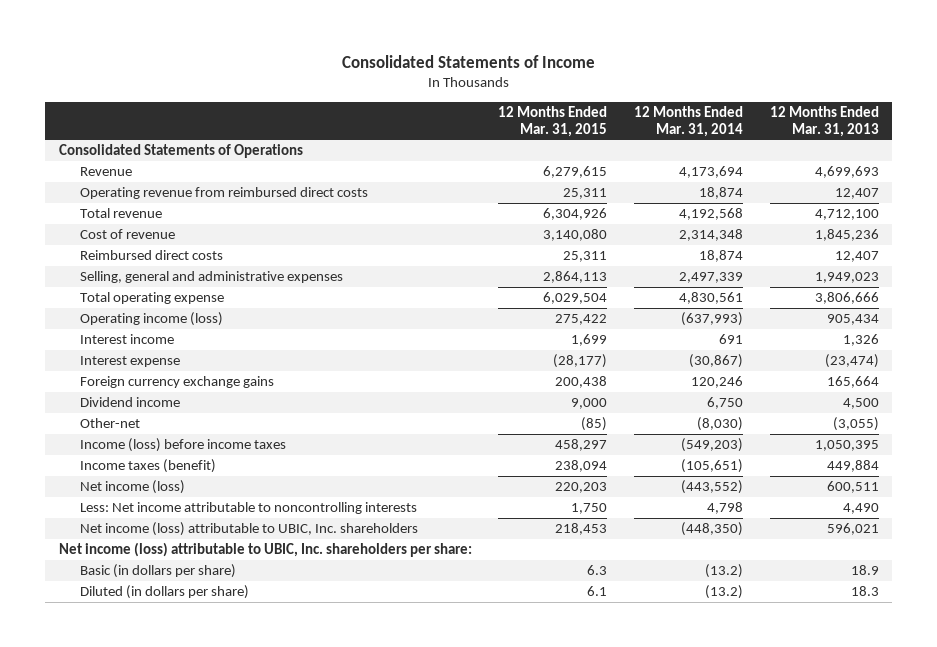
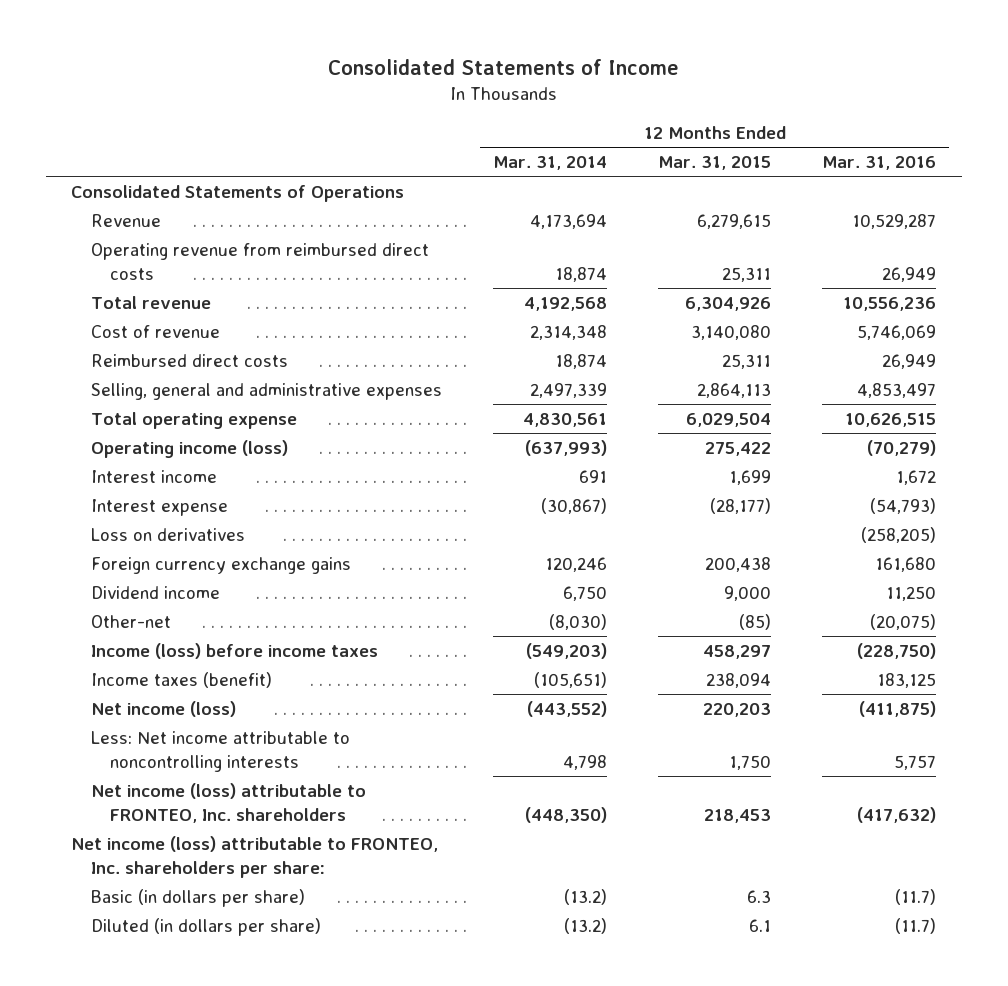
- | 12 Months Ended Mar. 31, 2015 | 12 Months Ended Mar. 31, 2014 | 12 Months Ended Mar. 31, 2013
+ | 12 Months Ended Mar. 31, 2014 | 12 Months Ended Mar. 31, 2015 | 12 Months Ended Mar. 31, 2016
+ Loss on derivatives | | | (258,205)
- Net income (loss) attributable to UBIC, Inc. shareholders | 218,453 | (448,350) | 596,021
- Net income (loss) attributable to UBIC, Inc. shareholders per share:
+ Net income (loss) attributable to FRONTEO, Inc. shareholders | (448,350) | 218,453 | (417,632)
+ Net income (loss) attributable to FRONTEO, Inc. shareholders per share:

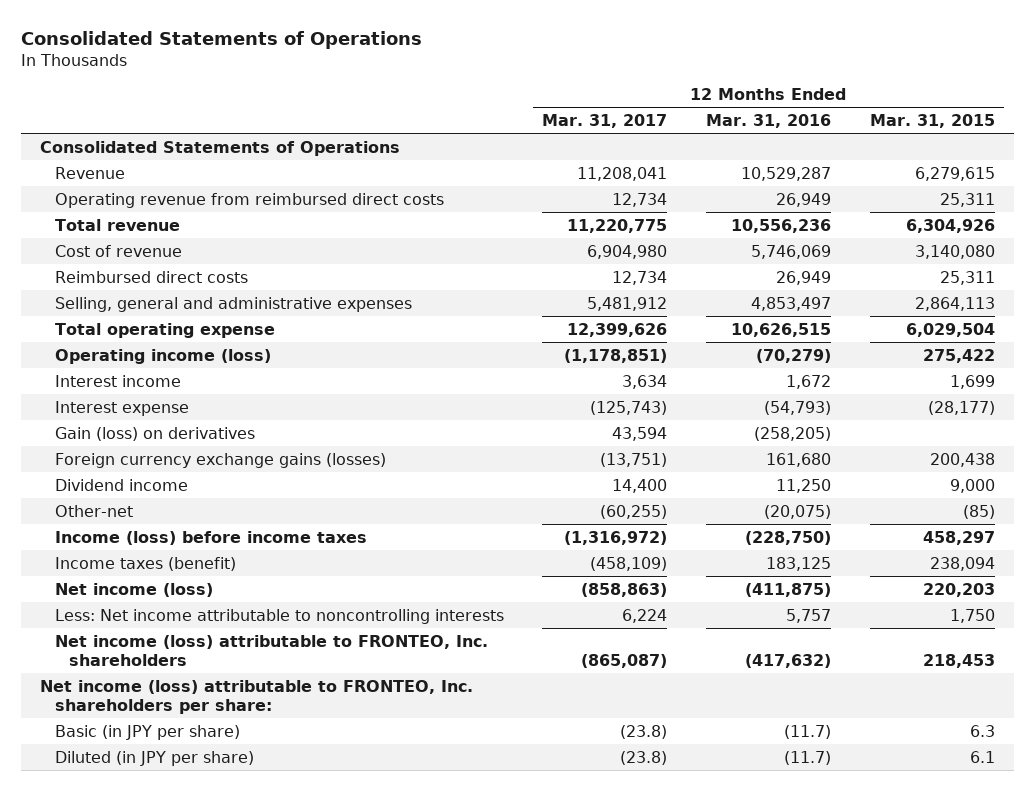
- Consolidated Statements of Income
+ Consolidated Statements of Operations
- | 12 Months Ended Mar. 31, 2014 | 12 Months Ended Mar. 31, 2015 | 12 Months Ended Mar. 31, 2016
+ | 12 Months Ended Mar. 31, 2017 | 12 Months Ended Mar. 31, 2016 | 12 Months Ended Mar. 31, 2015
- Loss on derivatives | | | (258,205)
- Foreign currency exchange gains | 120,246 | 200,438 | 161,680
+ Gain (loss) on derivatives | 43,594 | (258,205) |
+ Foreign currency exchange gains (losses) | (13,751) | 161,680 | 200,438
- Basic (in dollars per share) | (13.2) | 6.3 | (11.7)
- Diluted (in dollars per share) | (13.2) | 6.1 | (11.7)
+ Basic (in JPY per share) | (23.8) | (11.7) | 6.3
+ Diluted (in JPY per share) | (23.8) | (11.7) | 6.1

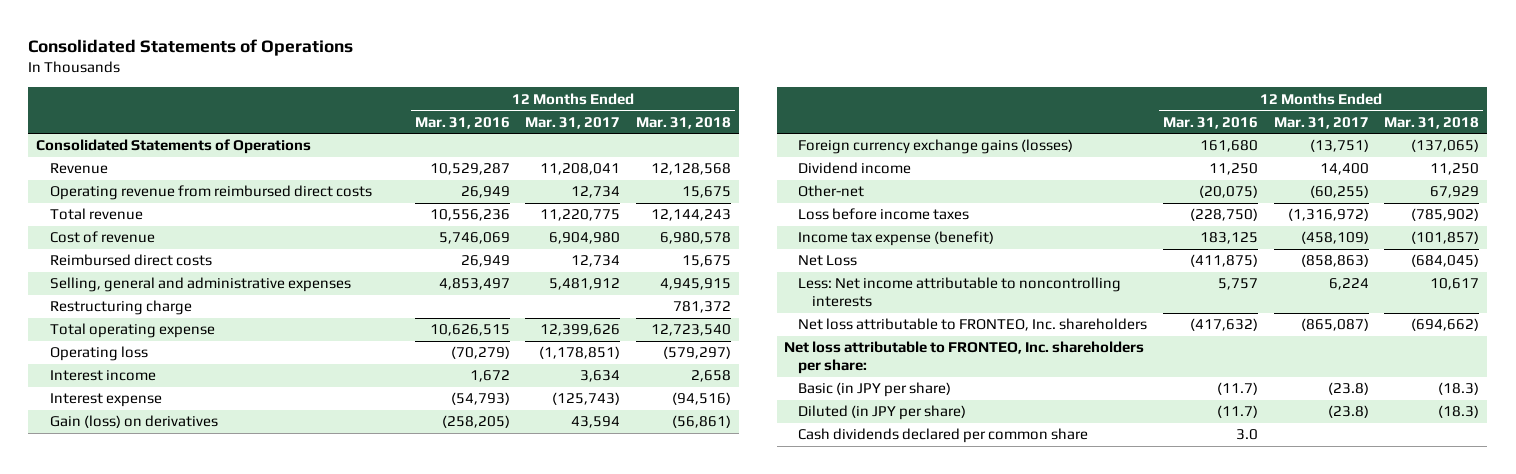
- | 12 Months Ended Mar. 31, 2017 | 12 Months Ended Mar. 31, 2016 | 12 Months Ended Mar. 31, 2015
+ | 12 Months Ended Mar. 31, 2016 | 12 Months Ended Mar. 31, 2017 | 12 Months Ended Mar. 31, 2018
+ Restructuring charge | | | 781,372
- Operating income (loss) | (1,178,851) | (70,279) | 275,422
+ Operating loss | (70,279) | (1,178,851) | (579,297)
- Income (loss) before income taxes | (1,316,972) | (228,750) | 458,297
- Income taxes (benefit) | (458,109) | 183,125 | 238,094
- Net income (loss) | (858,863) | (411,875) | 220,203
+ Loss before income taxes | (228,750) | (1,316,972) | (785,902)
+ Income tax expense (benefit) | 183,125 | (458,109) | (101,857)
+ Net Loss | (411,875) | (858,863) | (684,045)
- Net income (loss) attributable to FRONTEO, Inc. shareholders | (865,087) | (417,632) | 218,453
- Net income (loss) attributable to FRONTEO, Inc. shareholders per share:
+ Net loss attributable to FRONTEO, Inc. shareholders | (417,632) | (865,087) | (694,662)
+ Net loss attributable to FRONTEO, Inc. shareholders per share:
+ Cash dividends declared per common share | 3.0 | |

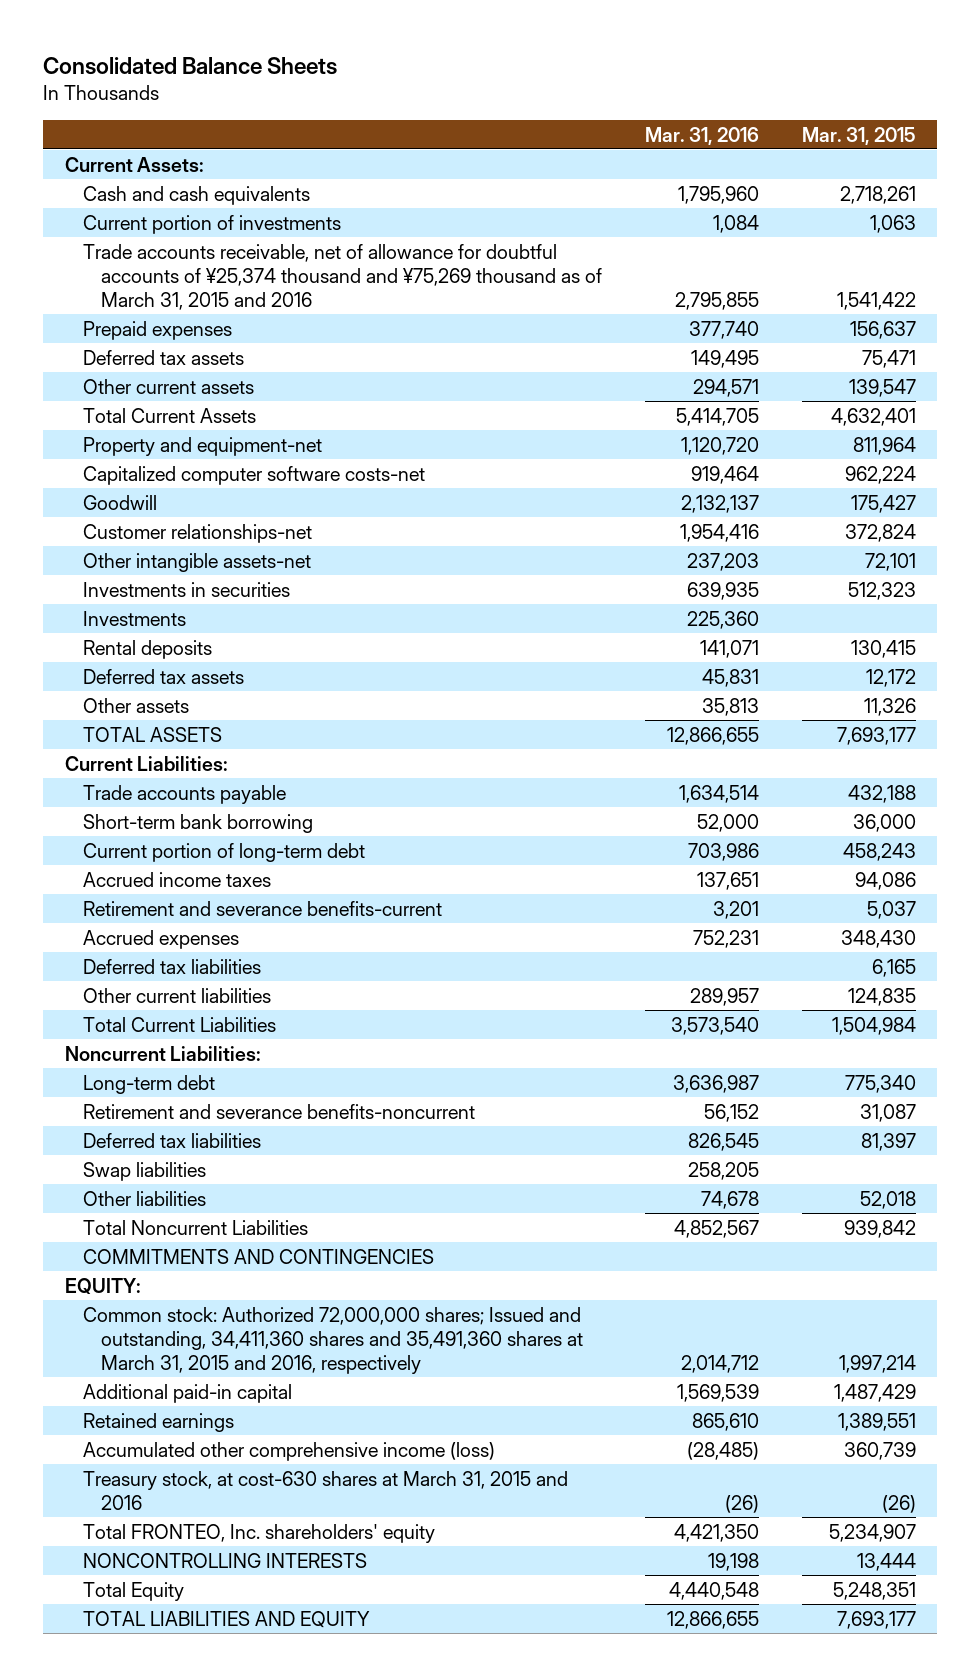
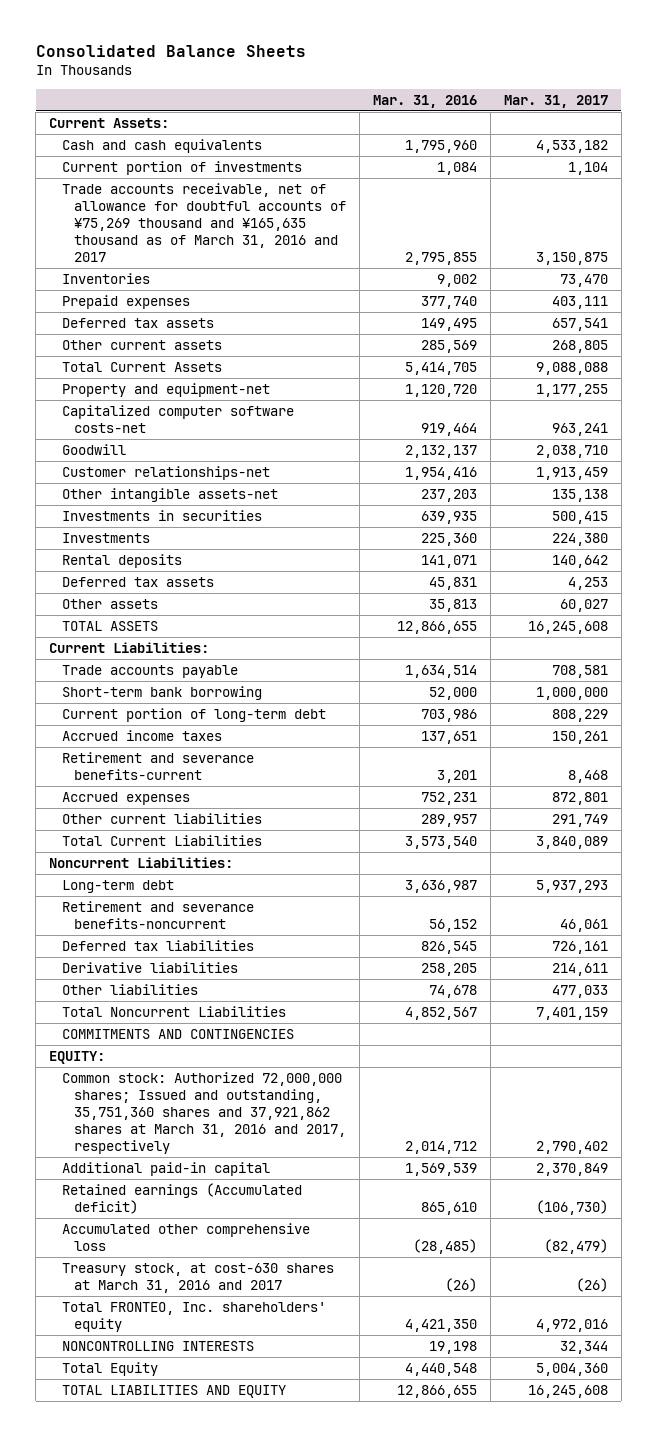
- | Mar. 31, 2016 | Mar. 31, 2015
+ | Mar. 31, 2016 | Mar. 31, 2017
- Trade accounts receivable, net of allowance for doubtful accounts of ¥25,374 thousand and ¥75,269 thousand as of March 31, 2015 and 2016 | 2,795,855 | 1,541,422
+ Trade accounts receivable, net of allowance for doubtful accounts of ¥75,269 thousand and ¥165,635 thousand as of March 31, 2016 and 2017 | 2,795,855 | 3,150,875
+ Inventories | 9,002 | 73,470
- Other current assets | 294,571 | 139,547
+ Other current assets | 285,569 | 268,805
- Deferred tax liabilities | | 6,165
- Swap liabilities | 258,205 |
+ Derivative liabilities | 258,205 | 214,611
- Common stock: Authorized 72,000,000 shares; Issued and outstanding, 34,411,360 shares and 35,491,360 shares at March 31, 2015 and 2016, respectively | 2,014,712 | 1,997,214
+ Common stock: Authorized 72,000,000 shares; Issued and outstanding, 35,751,360 shares and 37,921,862 shares at March 31, 2016 and 2017, respectively | 2,014,712 | 2,790,402
- Retained earnings | 865,610 | 1,389,551
- Accumulated other comprehensive income (loss) | (28,485) | 360,739
- Treasury stock, at cost-630 shares at March 31, 2015 and 2016 | (26) | (26)
+ Retained earnings (Accumulated deficit) | 865,610 | (106,730)
+ Accumulated other comprehensive loss | (28,485) | (82,479)
+ Treasury stock, at cost-630 shares at March 31, 2016 and 2017 | (26) | (26)

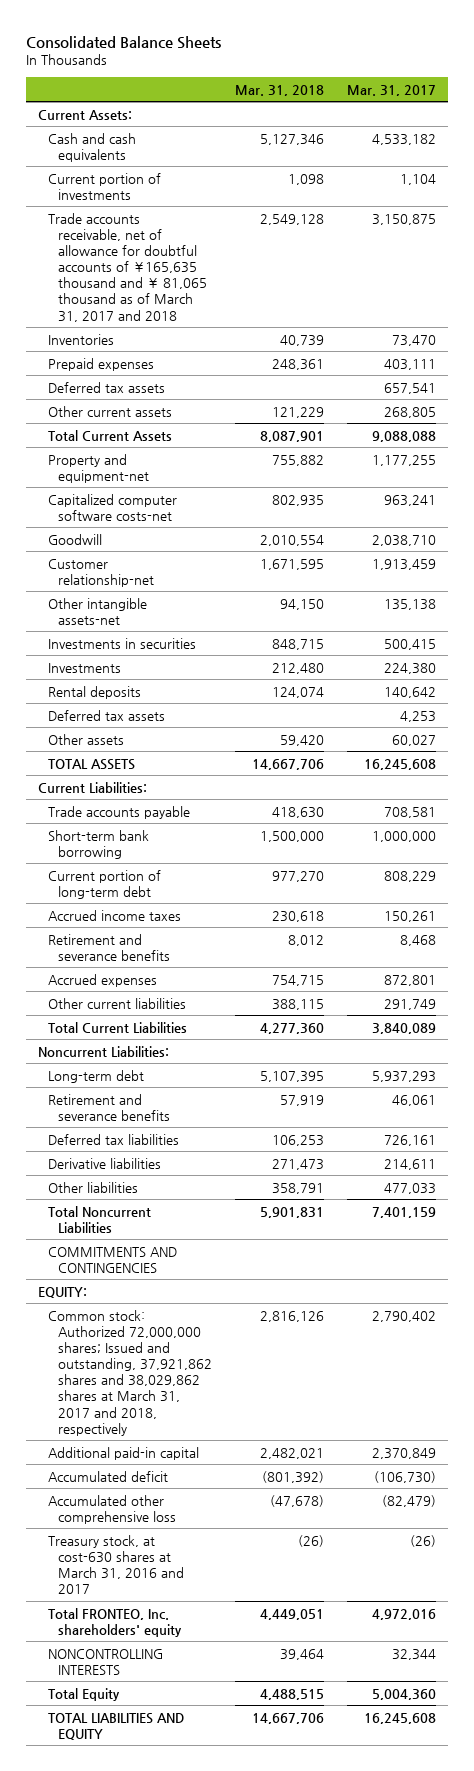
- | Mar. 31, 2016 | Mar. 31, 2017
+ | Mar. 31, 2018 | Mar. 31, 2017
- Trade accounts receivable, net of allowance for doubtful accounts of ¥75,269 thousand and ¥165,635 thousand as of March 31, 2016 and 2017 | 2,795,855 | 3,150,875
+ Trade accounts receivable, net of allowance for doubtful accounts of ¥165,635 thousand and ¥ 81,065 thousand as of March 31, 2017 and 2018 | 2,549,128 | 3,150,875
- Customer relationships-net | 1,954,416 | 1,913,459
+ Customer relationship-net | 1,671,595 | 1,913,459
- Retirement and severance benefits-current | 3,201 | 8,468
+ Retirement and severance benefits | 8,012 | 8,468
- Retirement and severance benefits-noncurrent | 56,152 | 46,061
+ Retirement and severance benefits | 57,919 | 46,061
- Common stock: Authorized 72,000,000 shares; Issued and outstanding, 35,751,360 shares and 37,921,862 shares at March 31, 2016 and 2017, respectively | 2,014,712 | 2,790,402
+ Common stock: Authorized 72,000,000 shares; Issued and outstanding, 37,921,862 shares and 38,029,862 shares at March 31, 2017 and 2018, respectively | 2,816,126 | 2,790,402
- Retained earnings (Accumulated deficit) | 865,610 | (106,730)
+ Accumulated deficit | (801,392) | (106,730)

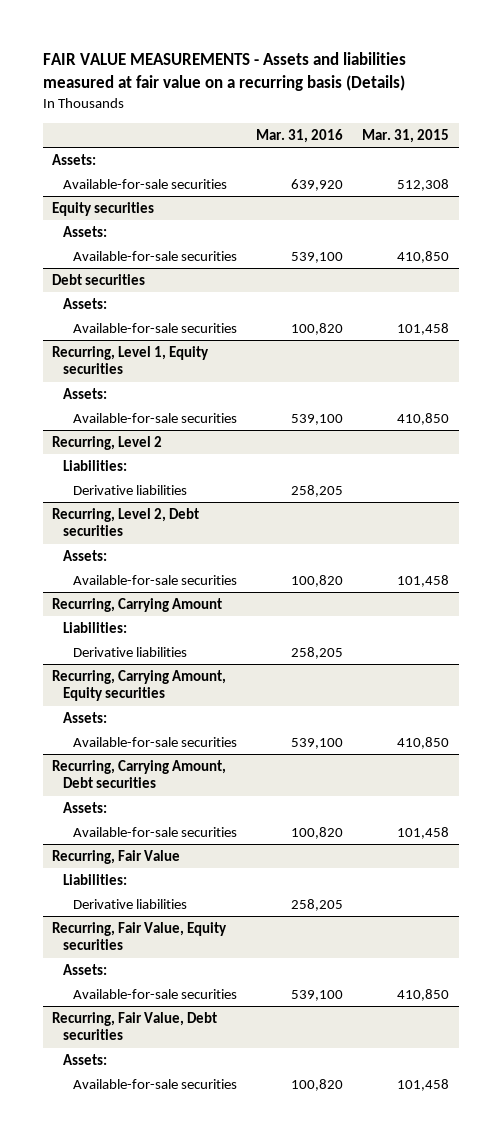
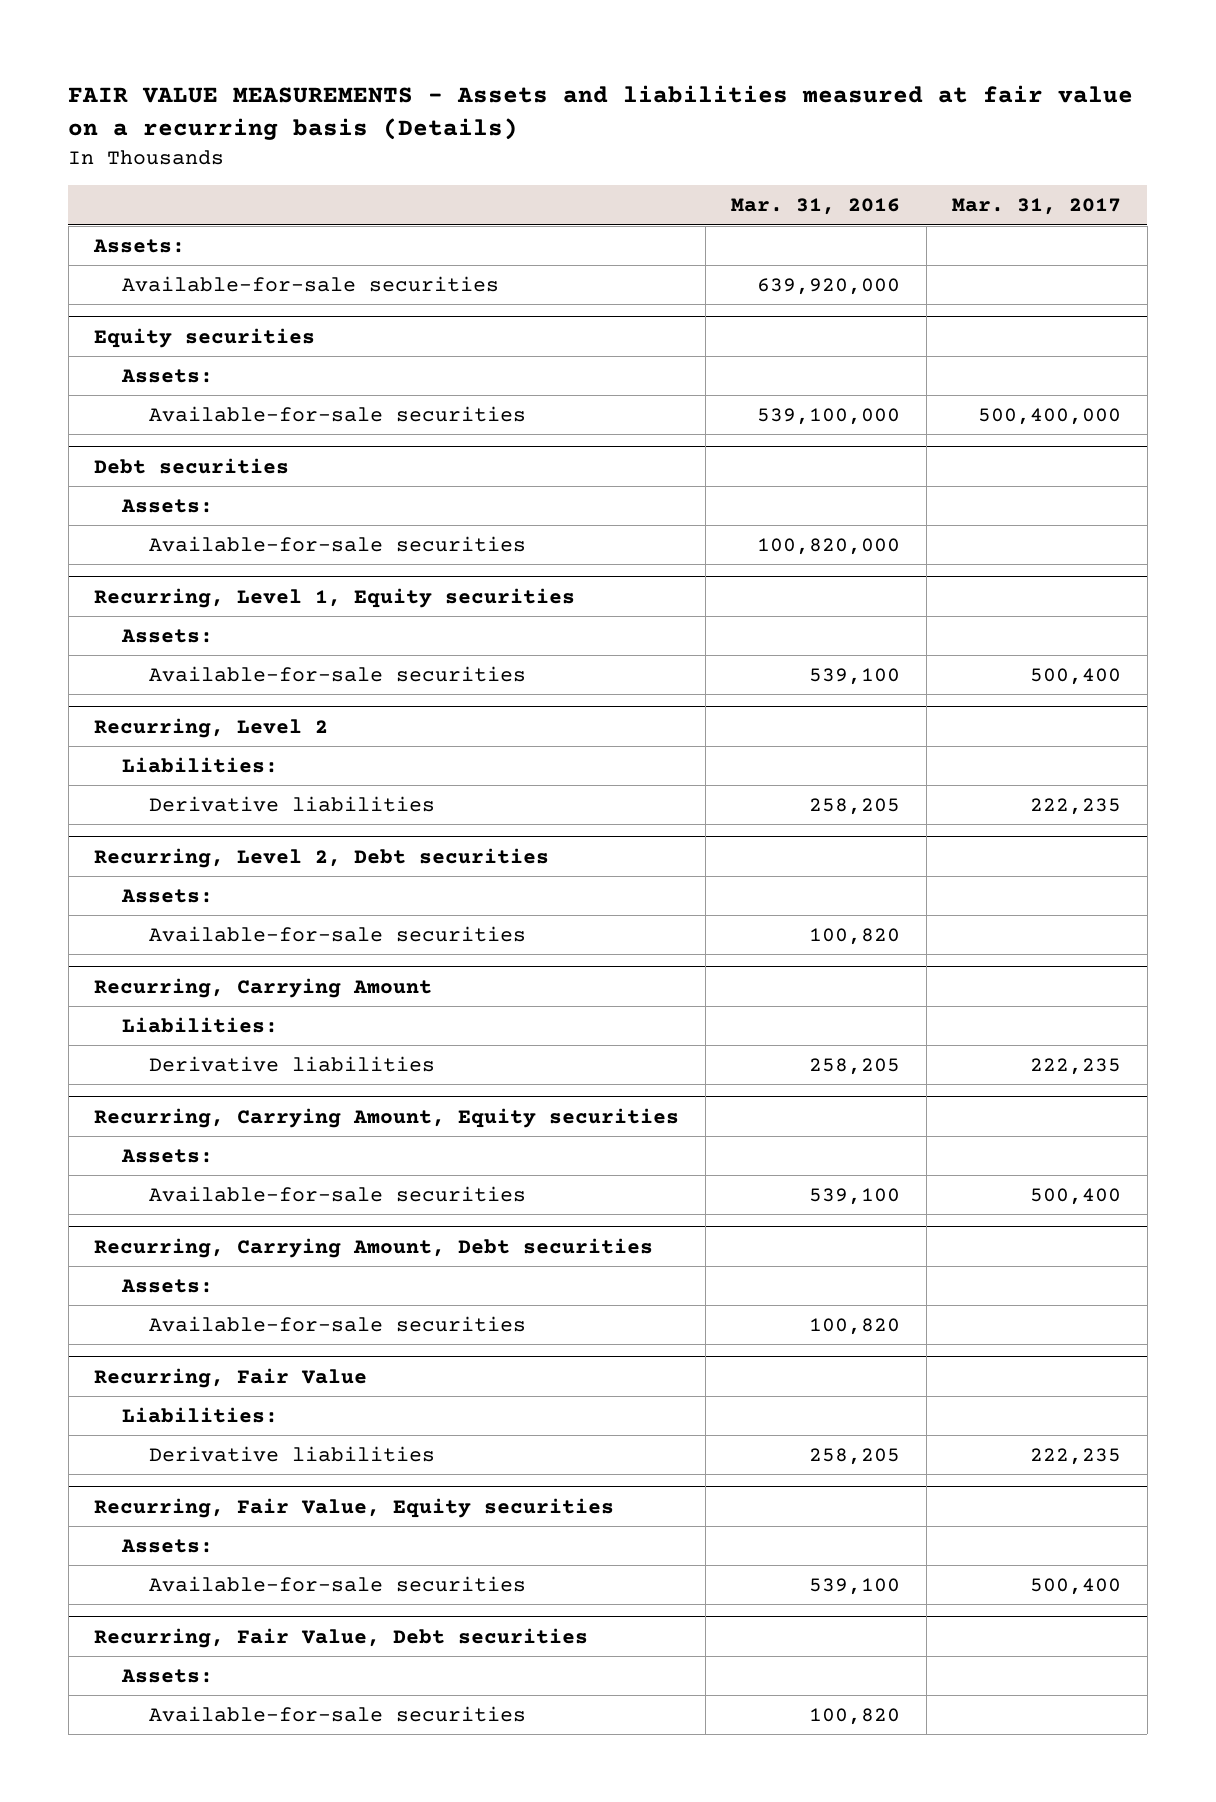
- | Mar. 31, 2016 | Mar. 31, 2015
+ | Mar. 31, 2016 | Mar. 31, 2017
- Available-for-sale securities | 639,920 | 512,308
+ Available-for-sale securities | 639,920,000 |
@ Equity securities
- Available-for-sale securities | 539,100 | 410,850
+ Available-for-sale securities | 539,100,000 | 500,400,000
@ Debt securities
- Available-for-sale securities | 100,820 | 101,458
+ Available-for-sale securities | 100,820,000 |

